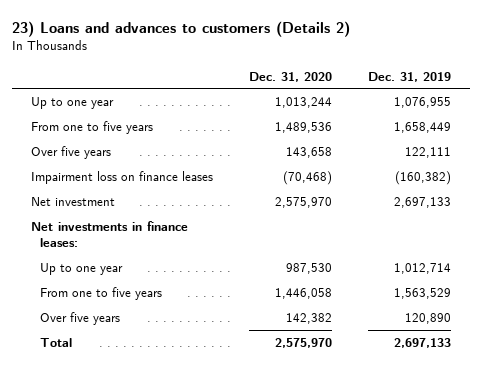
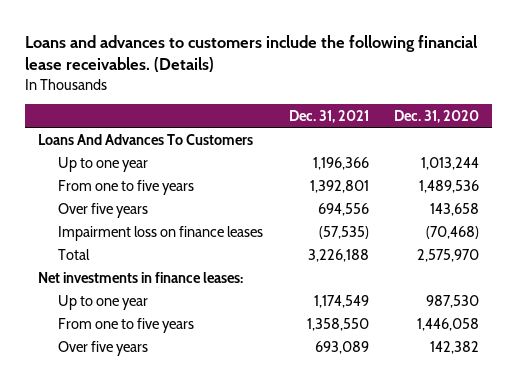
- 23) Loans and advances to customers (Details 2)
+ Loans and advances to customers include the following financial lease receivables. (Details)
- | Dec. 31, 2020 | Dec. 31, 2019
+ | Dec. 31, 2021 | Dec. 31, 2020
+ Loans And Advances To Customers
- Net investment | 2,575,970 | 2,697,133
moved up: Total | 3,226,188 | 2,575,970

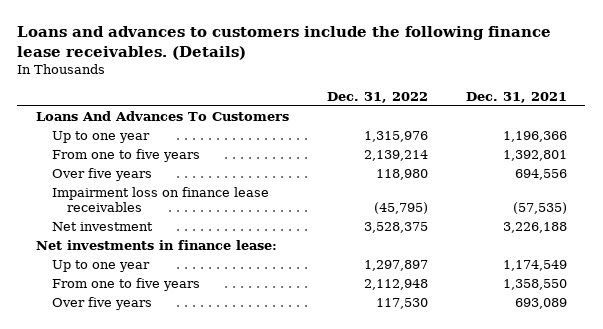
- Loans and advances to customers include the following financial lease receivables. (Details)
+ Loans and advances to customers include the following finance lease receivables. (Details)
- | Dec. 31, 2021 | Dec. 31, 2020
+ | Dec. 31, 2022 | Dec. 31, 2021
- Impairment loss on finance leases | (57,535) | (70,468)
- Total | 3,226,188 | 2,575,970
- Net investments in finance leases:
+ Impairment loss on finance lease receivables | (45,795) | (57,535)
+ Net investment | 3,528,375 | 3,226,188
+ Net investments in finance lease:

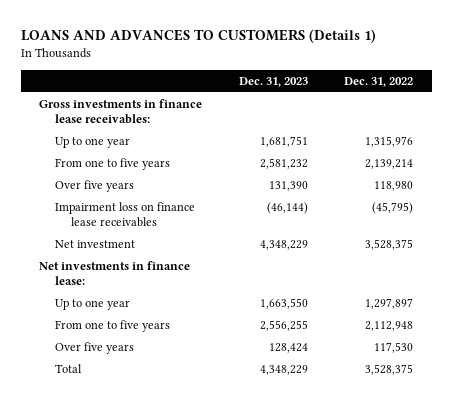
- Loans and advances to customers include the following finance lease receivables. (Details)
+ LOANS AND ADVANCES TO CUSTOMERS (Details 1)
- | Dec. 31, 2022 | Dec. 31, 2021
+ | Dec. 31, 2023 | Dec. 31, 2022
- Loans And Advances To Customers
+ Gross investments in finance lease receivables:
+ Total | 4,348,229 | 3,528,375

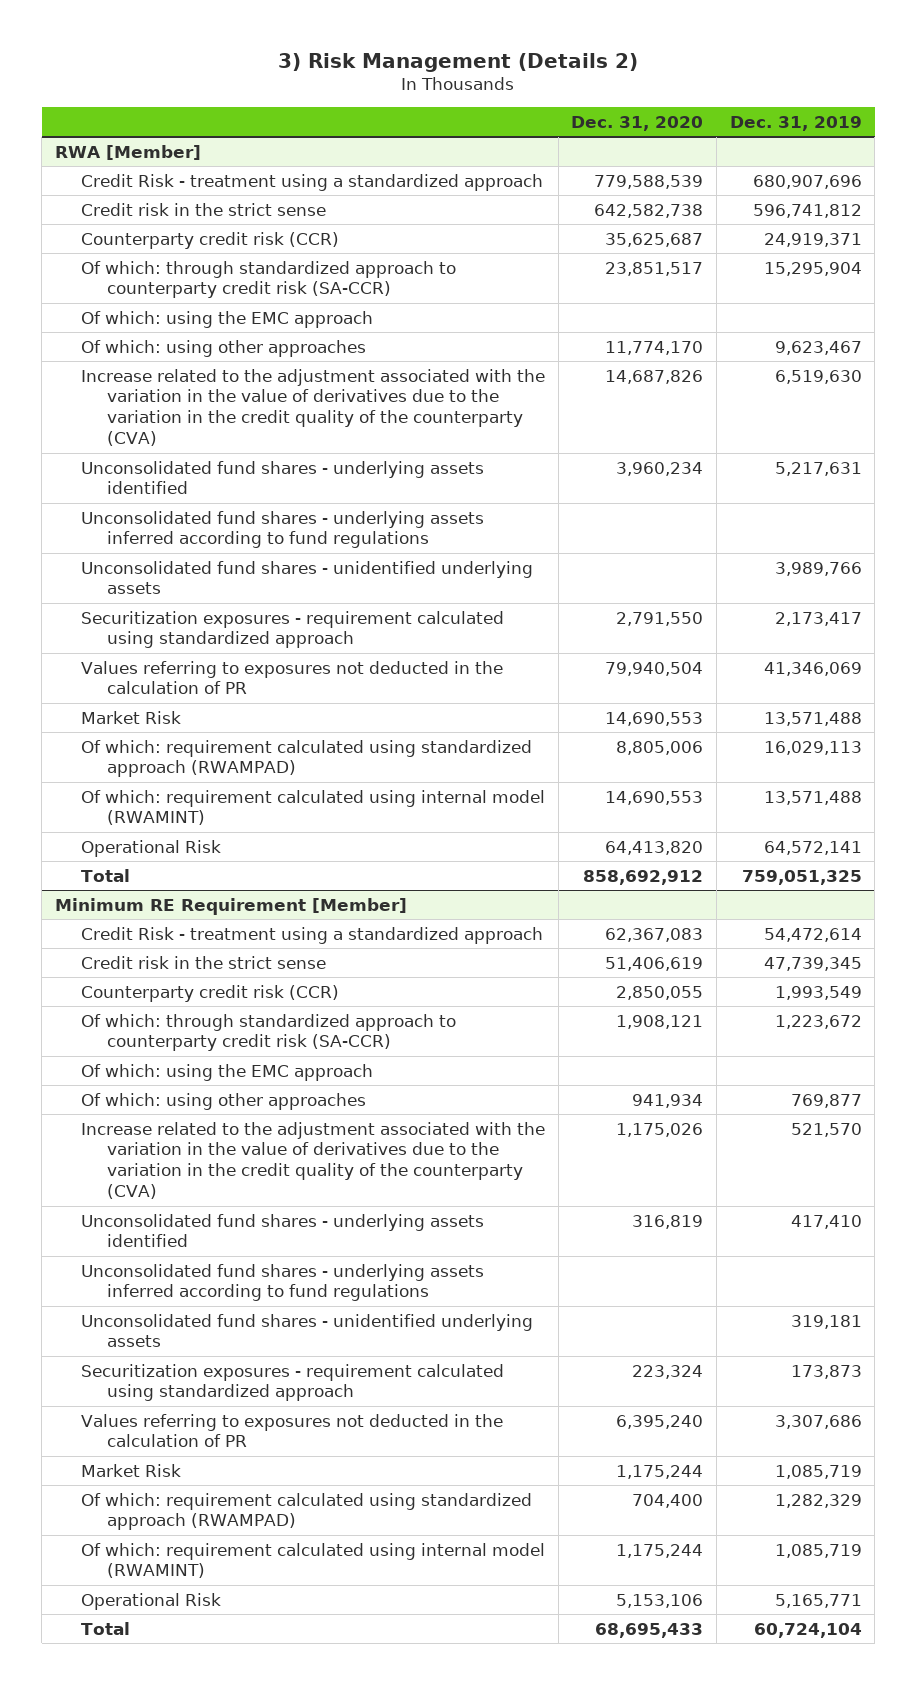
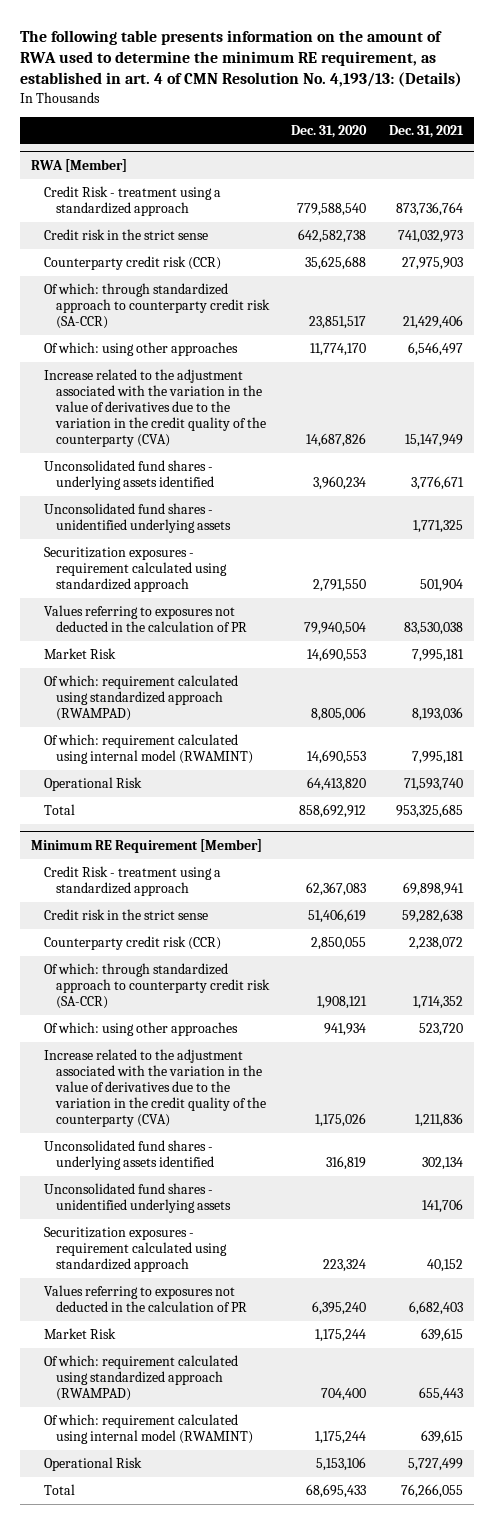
- 3) Risk Management (Details 2)
+ The following table presents information on the amount of RWA used to determine the minimum RE requirement, as established in art. 4 of CMN Resolution No. 4,193/13: (Details)
- | Dec. 31, 2020 | Dec. 31, 2019
+ | Dec. 31, 2020 | Dec. 31, 2021
@ RWA [Member]
- Credit Risk - treatment using a standardized approach | 779,588,539 | 680,907,696
+ Credit Risk - treatment using a standardized approach | 779,588,540 | 873,736,764
- Counterparty credit risk (CCR) | 35,625,687 | 24,919,371
+ Counterparty credit risk (CCR) | 35,625,688 | 27,975,903
- Of which: using the EMC approach
- Unconsolidated fund shares - underlying assets inferred according to fund regulations
@ Minimum RE Requirement [Member]
- Of which: using the EMC approach
- Unconsolidated fund shares - underlying assets inferred according to fund regulations

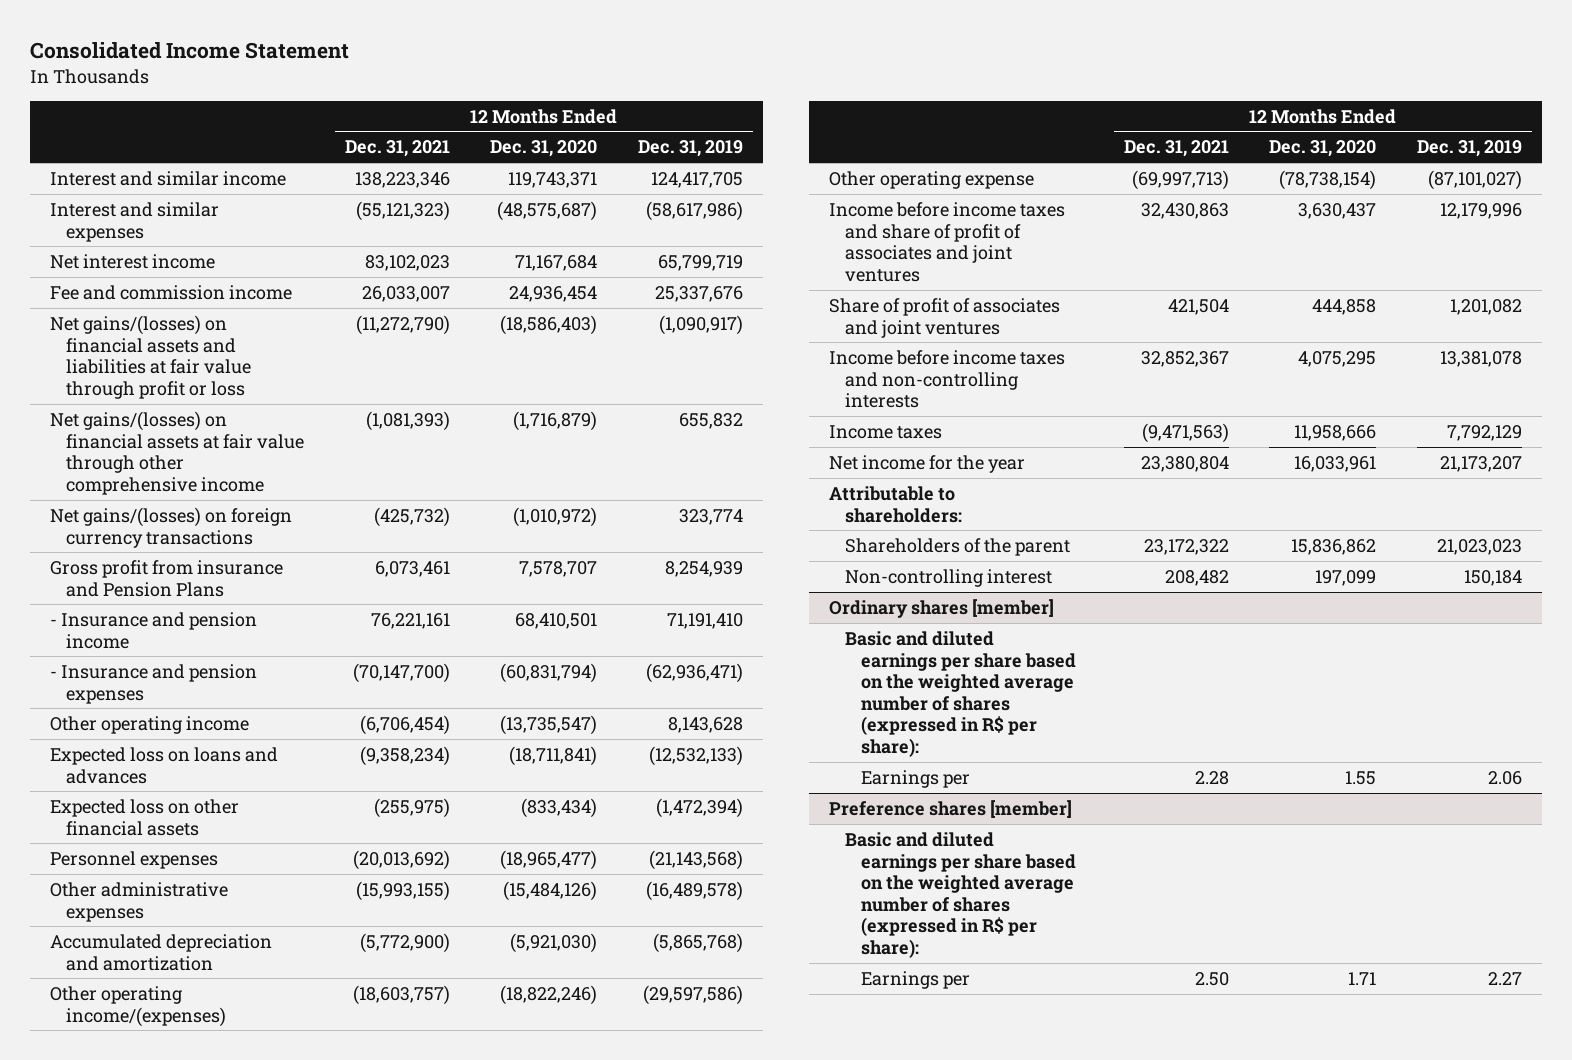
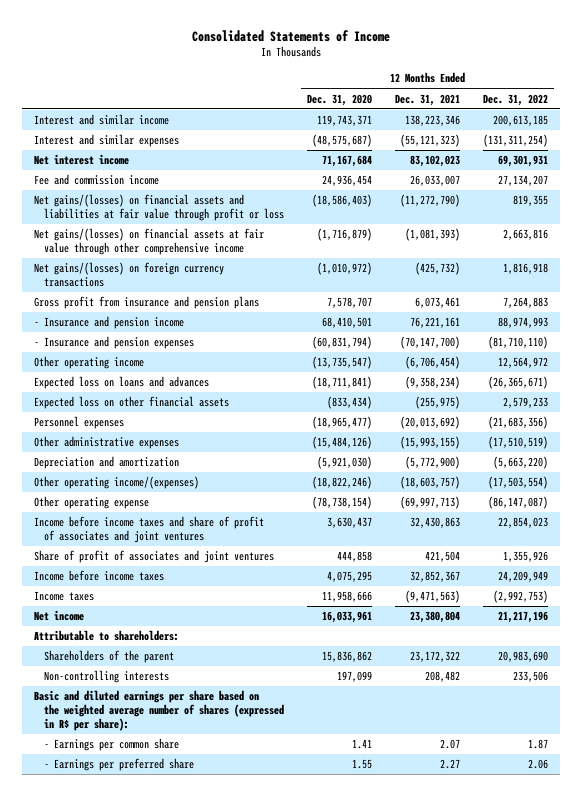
- Consolidated Income Statement
+ Consolidated Statements of Income
- | 12 Months Ended Dec. 31, 2021 | 12 Months Ended Dec. 31, 2020 | 12 Months Ended Dec. 31, 2019
+ | 12 Months Ended Dec. 31, 2020 | 12 Months Ended Dec. 31, 2021 | 12 Months Ended Dec. 31, 2022
- Gross profit from insurance and Pension Plans | 6,073,461 | 7,578,707 | 8,254,939
+ Gross profit from insurance and pension plans | 7,578,707 | 6,073,461 | 7,264,883
- Accumulated depreciation and amortization | (5,772,900) | (5,921,030) | (5,865,768)
+ Depreciation and amortization | (5,921,030) | (5,772,900) | (5,663,220)
- Income before income taxes and non-controlling interests | 32,852,367 | 4,075,295 | 13,381,078
+ Income before income taxes | 4,075,295 | 32,852,367 | 24,209,949
- Net income for the year | 23,380,804 | 16,033,961 | 21,173,207
+ Net income | 16,033,961 | 23,380,804 | 21,217,196
- Non-controlling interest | 208,482 | 197,099 | 150,184
- Ordinary shares [member]
- Basic and diluted earnings per share based on the weighted average number of shares (expressed in R$ per share):
- Earnings per | 2.28 | 1.55 | 2.06
- Preference shares [member]
+ Non-controlling interests | 197,099 | 208,482 | 233,506
- Earnings per | 2.50 | 1.71 | 2.27
+ - Earnings per common share | 1.41 | 2.07 | 1.87
+ - Earnings per preferred share | 1.55 | 2.27 | 2.06

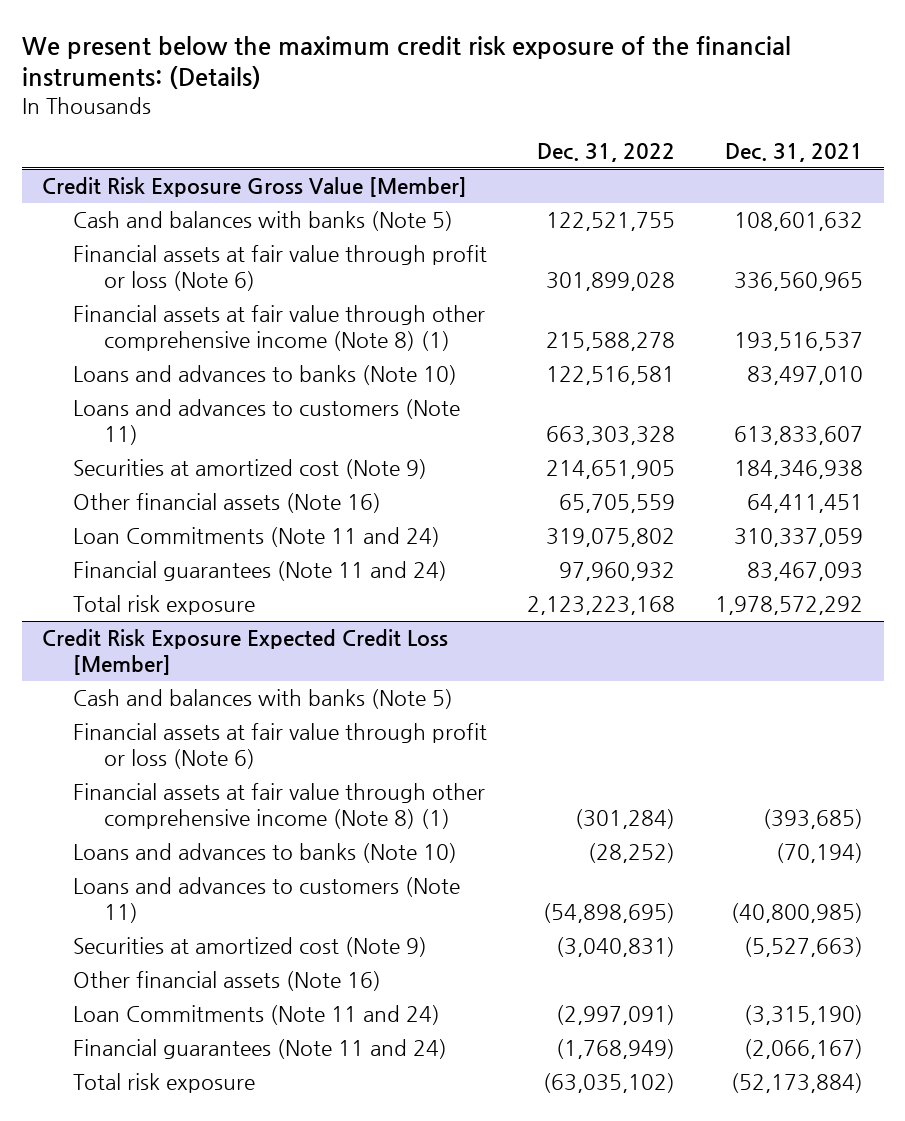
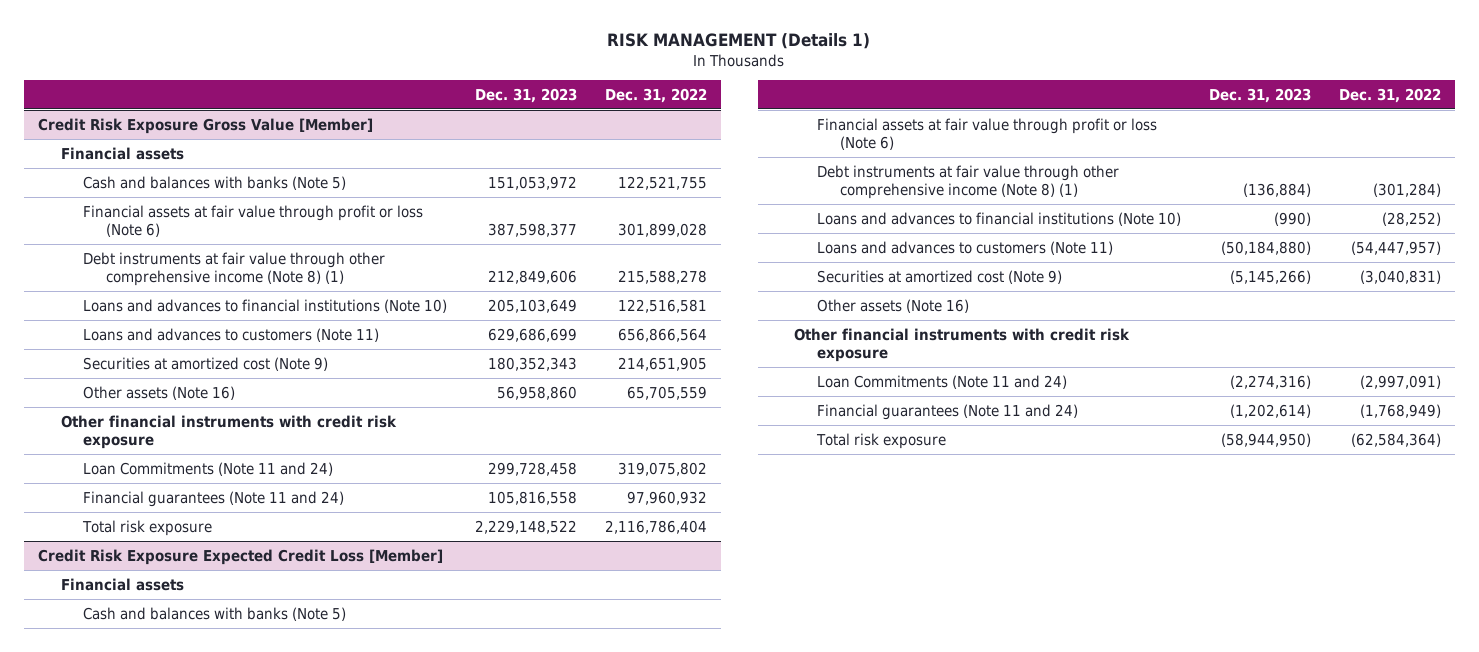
- We present below the maximum credit risk exposure of the financial instruments: (Details)
+ RISK MANAGEMENT (Details 1)
- | Dec. 31, 2022 | Dec. 31, 2021
+ | Dec. 31, 2023 | Dec. 31, 2022
@ Credit Risk Exposure Gross Value [Member]
+ Financial assets
- Financial assets at fair value through other comprehensive income (Note 8) (1) | 215,588,278 | 193,516,537
- Loans and advances to banks (Note 10) | 122,516,581 | 83,497,010
- Loans and advances to customers (Note 11) | 663,303,328 | 613,833,607
+ Debt instruments at fair value through other comprehensive income (Note 8) (1) | 212,849,606 | 215,588,278
+ Loans and advances to financial institutions (Note 10) | 205,103,649 | 122,516,581
+ Loans and advances to customers (Note 11) | 629,686,699 | 656,866,564
- Other financial assets (Note 16) | 65,705,559 | 64,411,451
+ Other assets (Note 16) | 56,958,860 | 65,705,559
+ Other financial instruments with credit risk exposure
- Total risk exposure | 2,123,223,168 | 1,978,572,292
+ Total risk exposure | 2,229,148,522 | 2,116,786,404
@ Credit Risk Exposure Expected Credit Loss [Member]
+ Financial assets
- Financial assets at fair value through other comprehensive income (Note 8) (1) | (301,284) | (393,685)
- Loans and advances to banks (Note 10) | (28,252) | (70,194)
- Loans and advances to customers (Note 11) | (54,898,695) | (40,800,985)
+ Debt instruments at fair value through other comprehensive income (Note 8) (1) | (136,884) | (301,284)
+ Loans and advances to financial institutions (Note 10) | (990) | (28,252)
+ Loans and advances to customers (Note 11) | (50,184,880) | (54,447,957)
- Other financial assets (Note 16)
+ Other assets (Note 16)
+ Other financial instruments with credit risk exposure
- Total risk exposure | (63,035,102) | (52,173,884)
+ Total risk exposure | (58,944,950) | (62,584,364)

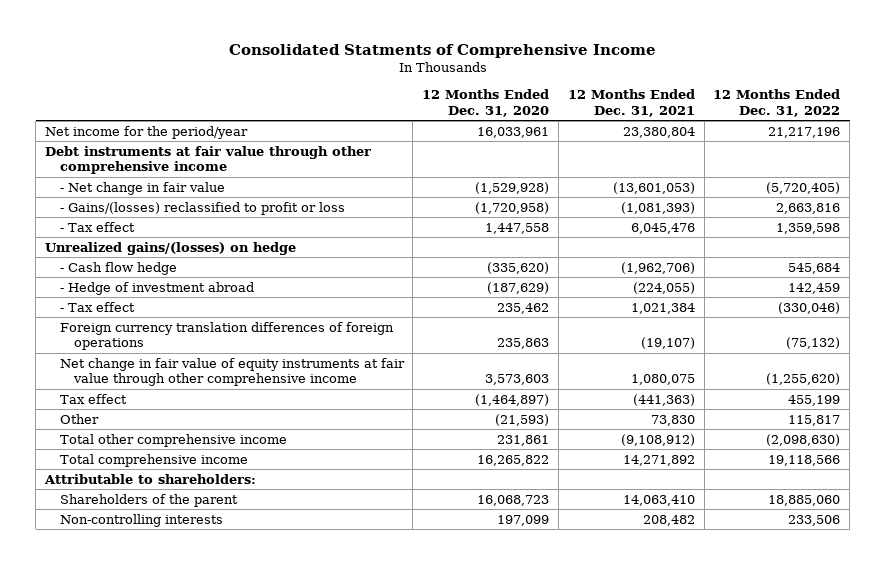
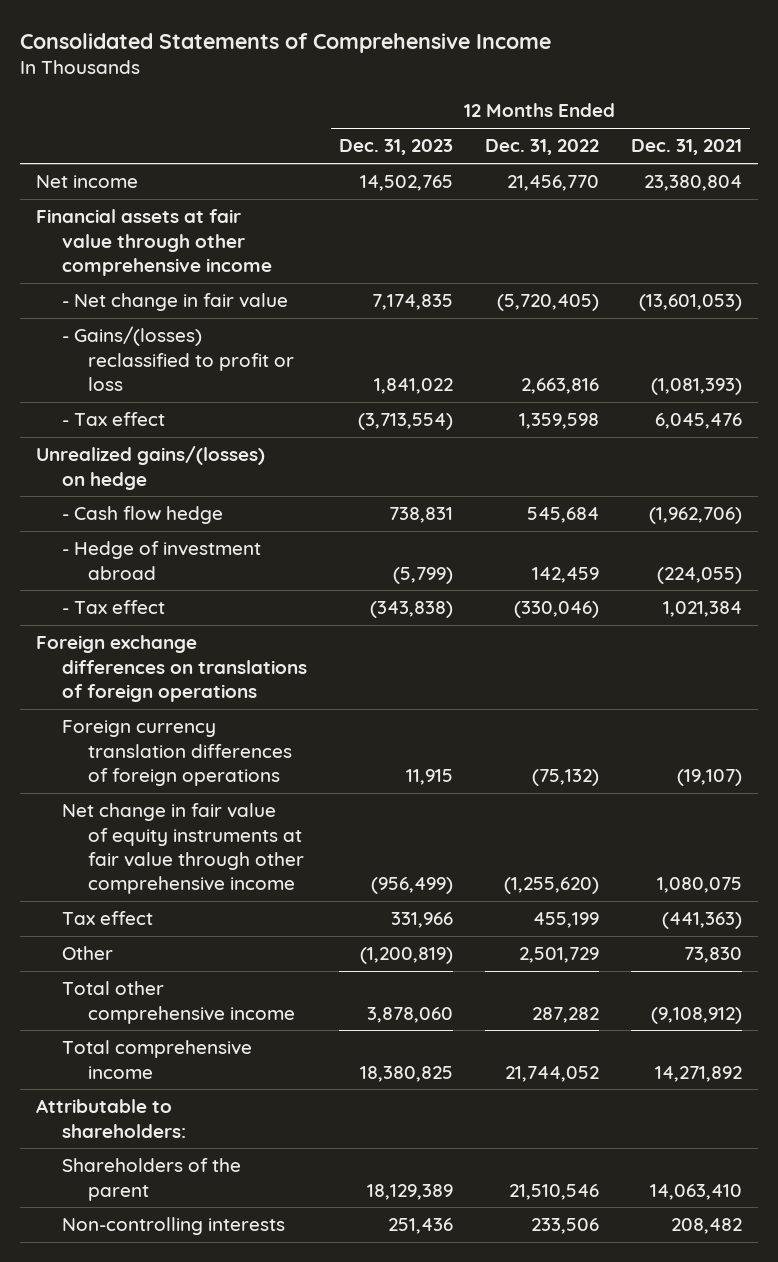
- Consolidated Statments of Comprehensive Income
+ Consolidated Statements of Comprehensive Income
- | 12 Months Ended Dec. 31, 2020 | 12 Months Ended Dec. 31, 2021 | 12 Months Ended Dec. 31, 2022
+ | 12 Months Ended Dec. 31, 2023 | 12 Months Ended Dec. 31, 2022 | 12 Months Ended Dec. 31, 2021
- Net income for the period/year | 16,033,961 | 23,380,804 | 21,217,196
- Debt instruments at fair value through other comprehensive income
+ Net income | 14,502,765 | 21,456,770 | 23,380,804
+ Financial assets at fair value through other comprehensive income
+ Foreign exchange differences on translations of foreign operations
- Other | (21,593) | 73,830 | 115,817
- Total other comprehensive income | 231,861 | (9,108,912) | (2,098,630)
- Total comprehensive income | 16,265,822 | 14,271,892 | 19,118,566
+ Other | (1,200,819) | 2,501,729 | 73,830
+ Total other comprehensive income | 3,878,060 | 287,282 | (9,108,912)
+ Total comprehensive income | 18,380,825 | 21,744,052 | 14,271,892
- Shareholders of the parent | 16,068,723 | 14,063,410 | 18,885,060
+ Shareholders of the parent | 18,129,389 | 21,510,546 | 14,063,410

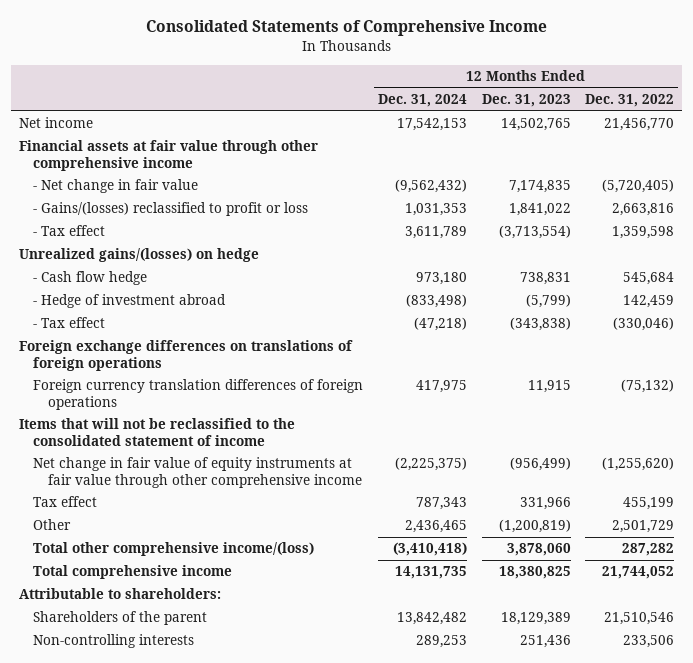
- | 12 Months Ended Dec. 31, 2023 | 12 Months Ended Dec. 31, 2022 | 12 Months Ended Dec. 31, 2021
+ | 12 Months Ended Dec. 31, 2024 | 12 Months Ended Dec. 31, 2023 | 12 Months Ended Dec. 31, 2022
+ Items that will not be reclassified to the consolidated statement of income
- Total other comprehensive income | 3,878,060 | 287,282 | (9,108,912)
+ Total other comprehensive income/(loss) | (3,410,418) | 3,878,060 | 287,282

